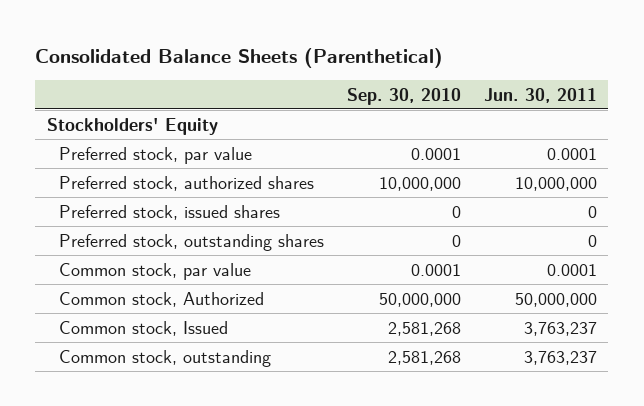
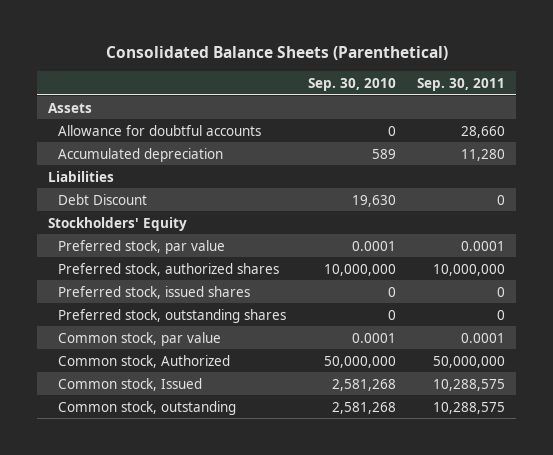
- | Sep. 30, 2010 | Jun. 30, 2011
+ | Sep. 30, 2010 | Sep. 30, 2011
+ Assets
+ Allowance for doubtful accounts | 0 | 28,660
+ Accumulated depreciation | 589 | 11,280
+ Liabilities
+ Debt Discount | 19,630 | 0

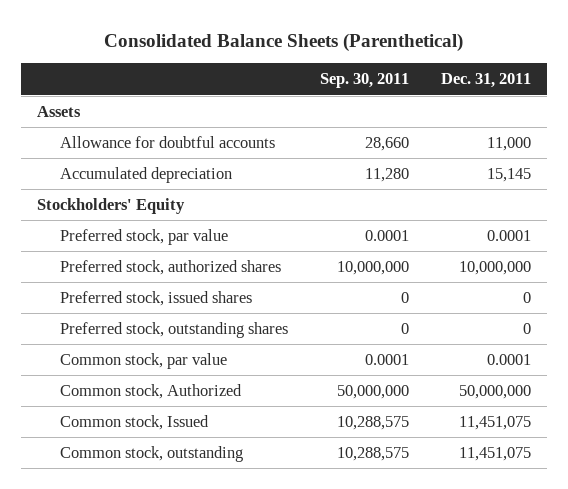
- | Sep. 30, 2010 | Sep. 30, 2011
+ | Sep. 30, 2011 | Dec. 31, 2011
- Liabilities
- Debt Discount | 19,630 | 0

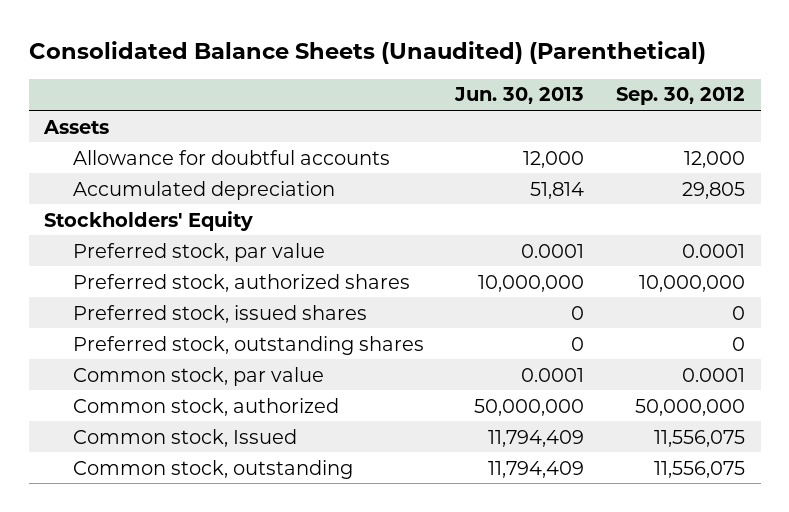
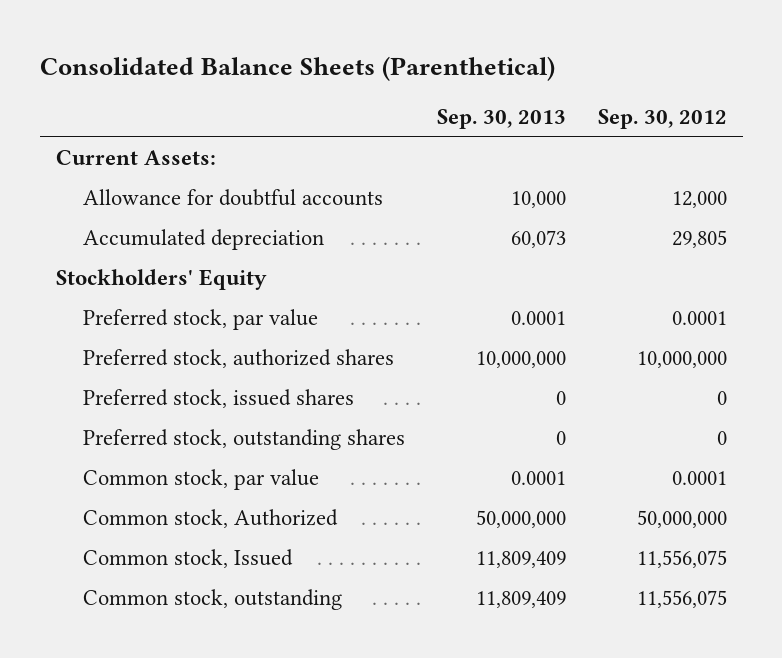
- Consolidated Balance Sheets (Unaudited) (Parenthetical)
+ Consolidated Balance Sheets (Parenthetical)
- | Jun. 30, 2013 | Sep. 30, 2012
+ | Sep. 30, 2013 | Sep. 30, 2012
- Assets
+ Current Assets:
- Common stock, authorized | 50,000,000 | 50,000,000
+ Common stock, Authorized | 50,000,000 | 50,000,000

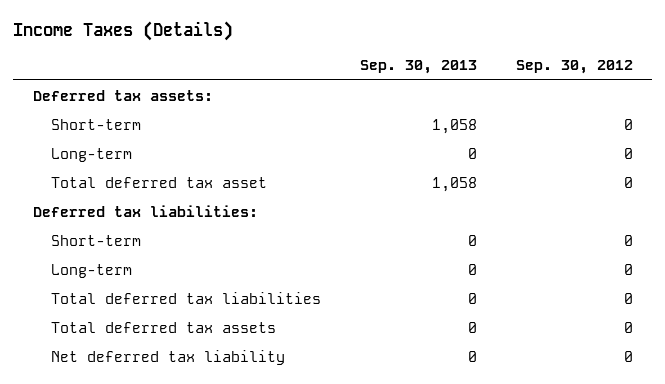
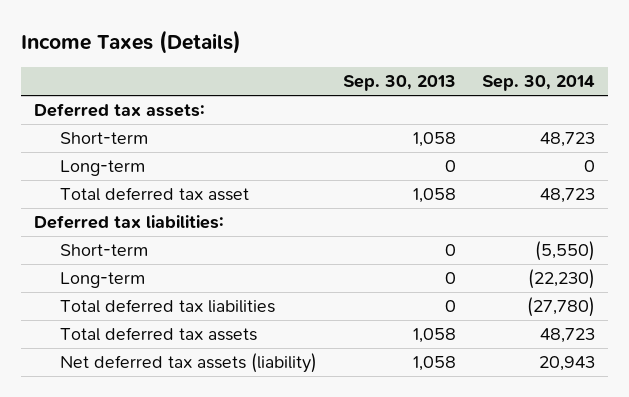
- | Sep. 30, 2013 | Sep. 30, 2012
+ | Sep. 30, 2013 | Sep. 30, 2014
- Total deferred tax assets | 0 | 0
- Net deferred tax liability | 0 | 0
+ Total deferred tax assets | 1,058 | 48,723
+ Net deferred tax assets (liability) | 1,058 | 20,943

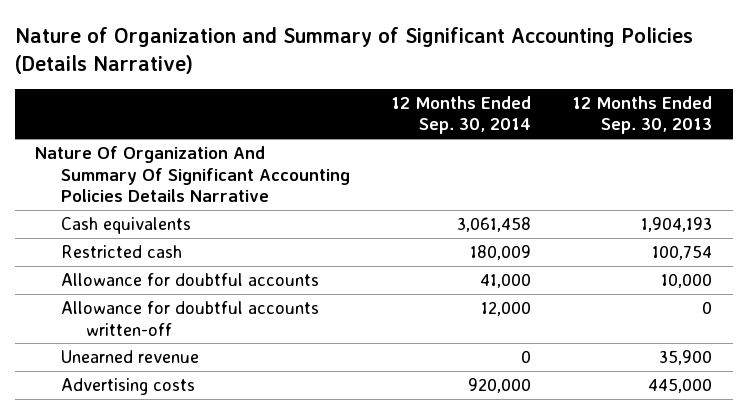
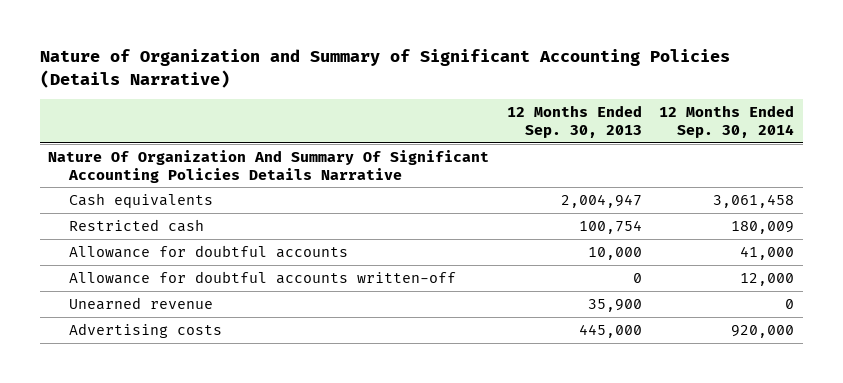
- | 12 Months Ended Sep. 30, 2014 | 12 Months Ended Sep. 30, 2013
+ | 12 Months Ended Sep. 30, 2013 | 12 Months Ended Sep. 30, 2014
- Cash equivalents | 3,061,458 | 1,904,193
+ Cash equivalents | 2,004,947 | 3,061,458

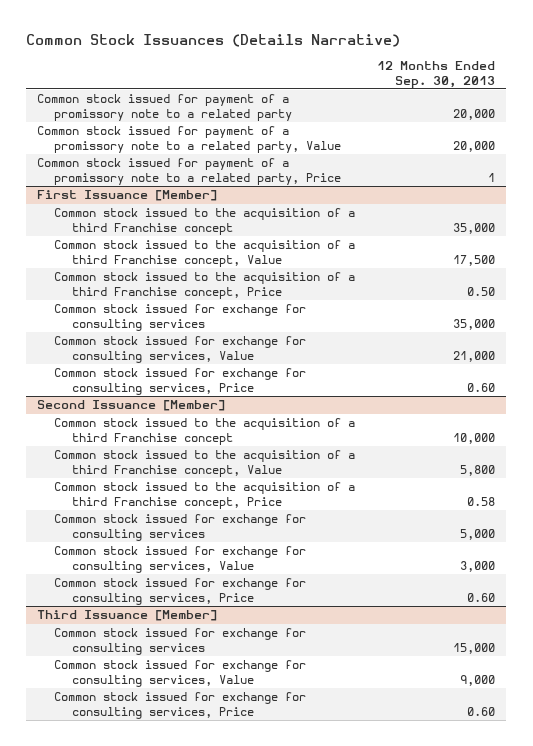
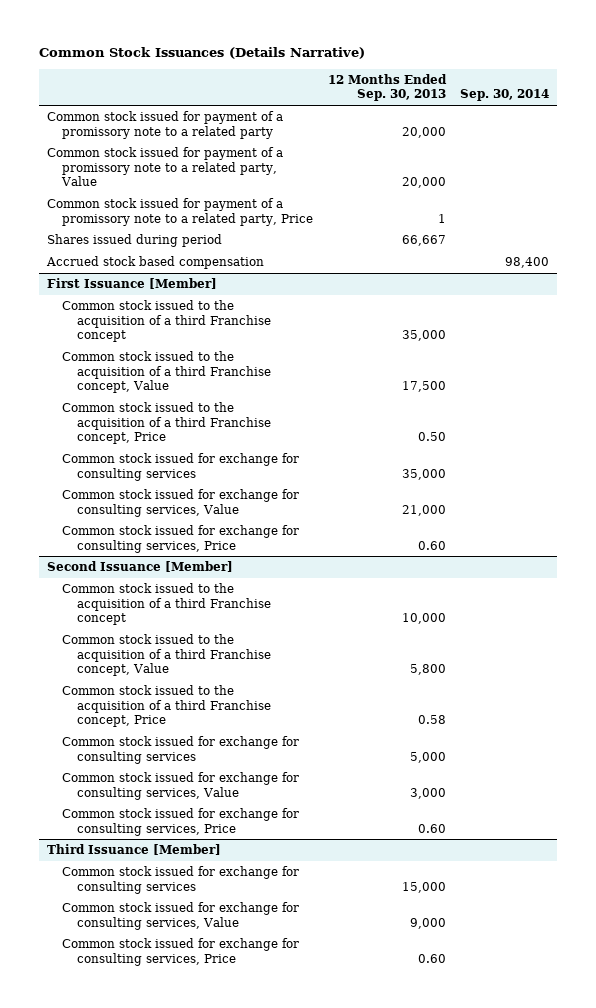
- | 12 Months Ended Sep. 30, 2013
+ | 12 Months Ended Sep. 30, 2013 | Sep. 30, 2014
+ Shares issued during period | 66,667 |
+ Accrued stock based compensation | | 98,400

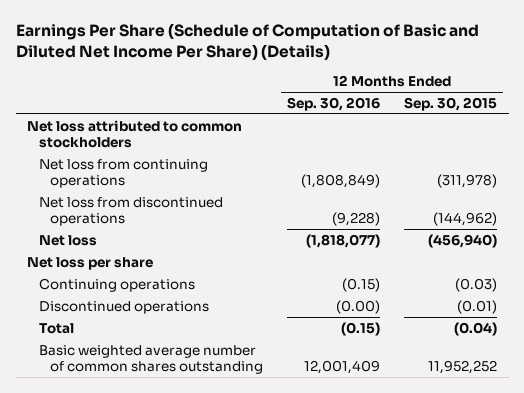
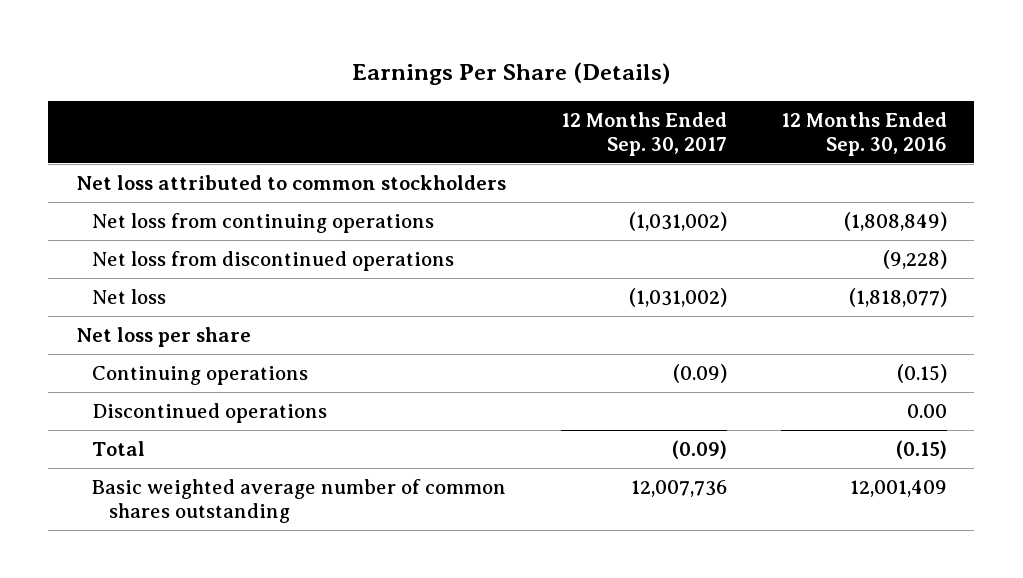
- Earnings Per Share (Schedule of Computation of Basic and Diluted Net Income Per Share) (Details)
+ Earnings Per Share (Details)
- | 12 Months Ended Sep. 30, 2016 | 12 Months Ended Sep. 30, 2015
+ | 12 Months Ended Sep. 30, 2017 | 12 Months Ended Sep. 30, 2016
- Discontinued operations | (0.00) | (0.01)
+ Discontinued operations | | 0.00

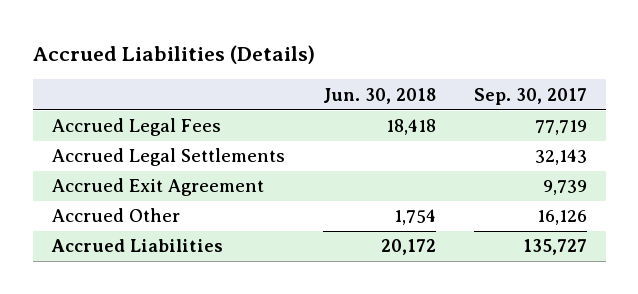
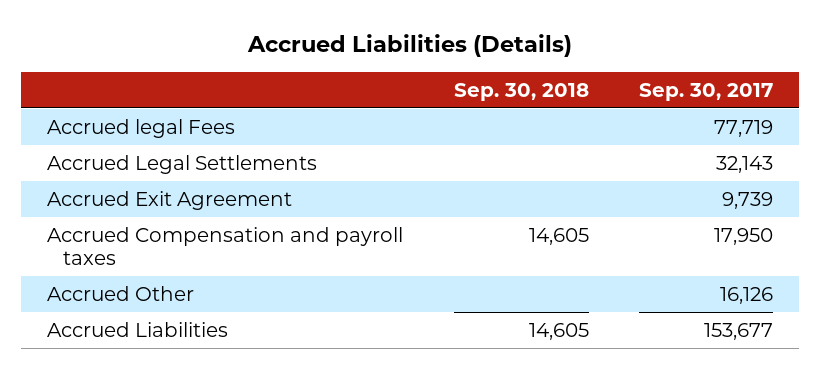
- | Jun. 30, 2018 | Sep. 30, 2017
+ | Sep. 30, 2018 | Sep. 30, 2017
- Accrued Legal Fees | 18,418 | 77,719
+ Accrued legal Fees | | 77,719
+ Accrued Compensation and payroll taxes | 14,605 | 17,950
- Accrued Liabilities | 20,172 | 135,727
+ Accrued Liabilities | 14,605 | 153,677

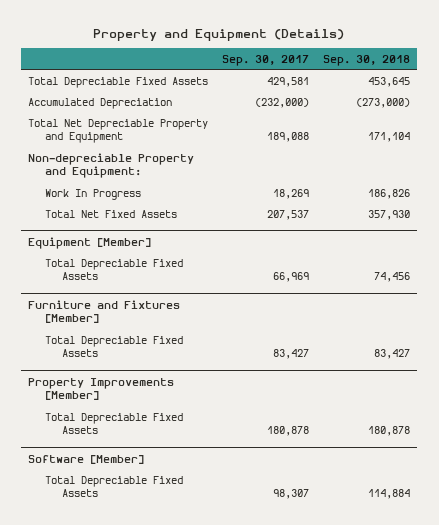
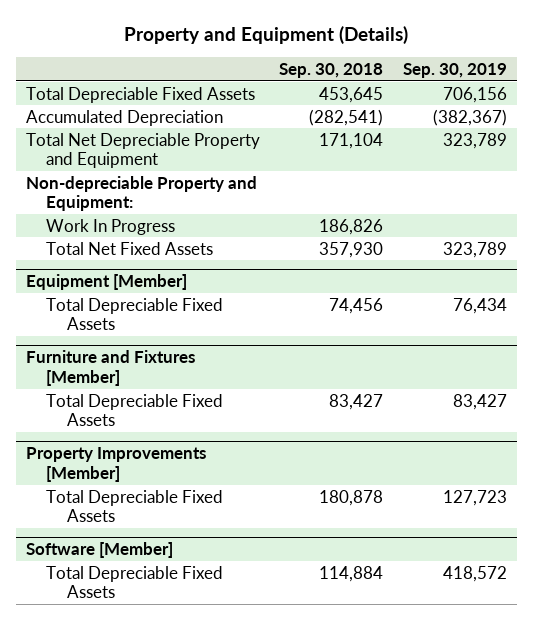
- | Sep. 30, 2017 | Sep. 30, 2018
+ | Sep. 30, 2018 | Sep. 30, 2019
- Accumulated Depreciation | (232,000) | (273,000)
+ Accumulated Depreciation | (282,541) | (382,367)

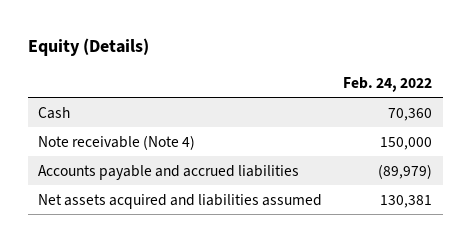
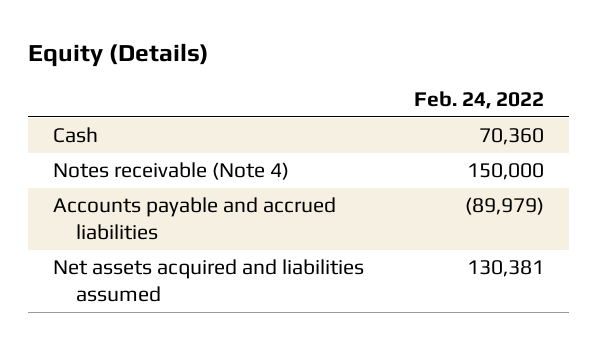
- Note receivable (Note 4) | 150,000
+ Notes receivable (Note 4) | 150,000

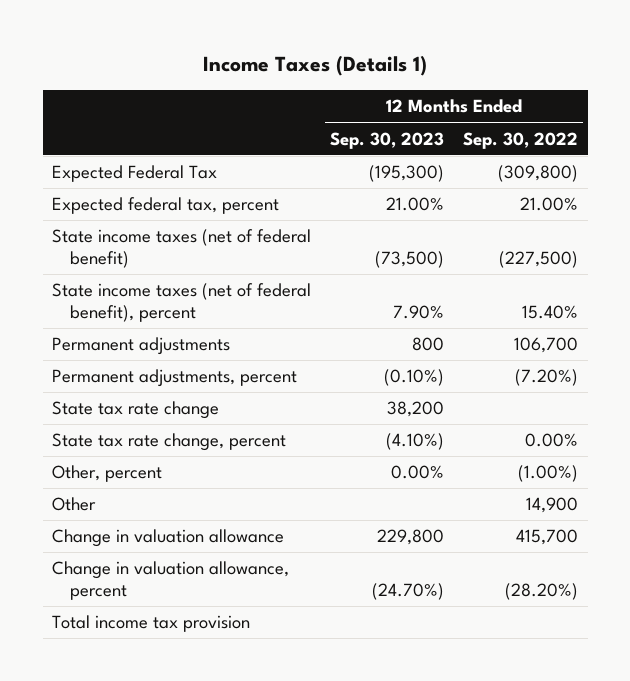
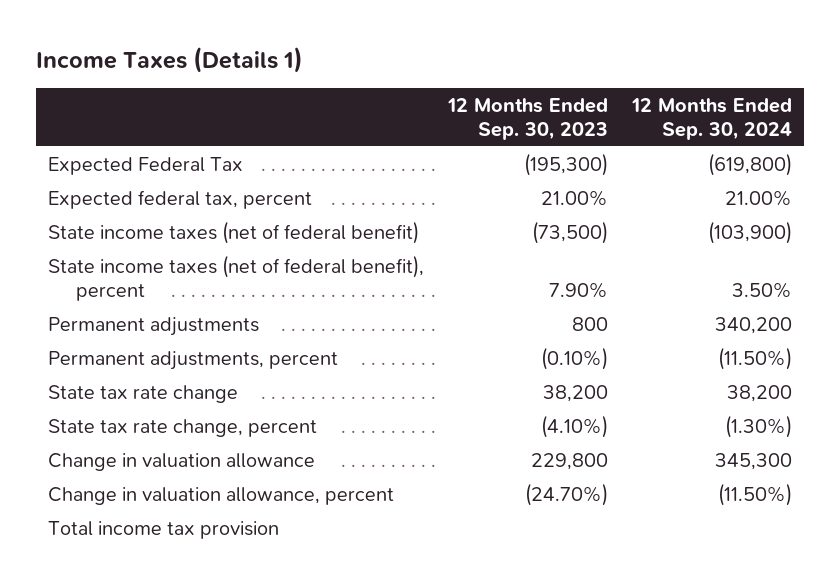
- | 12 Months Ended Sep. 30, 2023 | 12 Months Ended Sep. 30, 2022
+ | 12 Months Ended Sep. 30, 2023 | 12 Months Ended Sep. 30, 2024
- Other, percent | 0.00% | (1.00%)
- Other | | 14,900

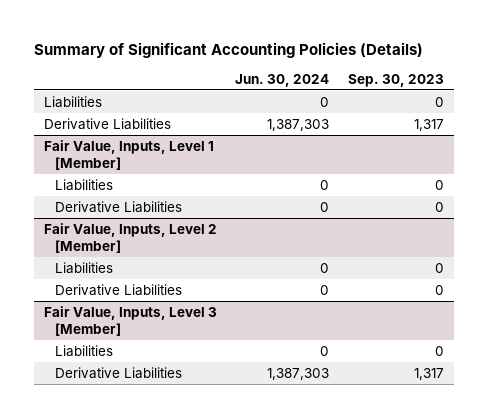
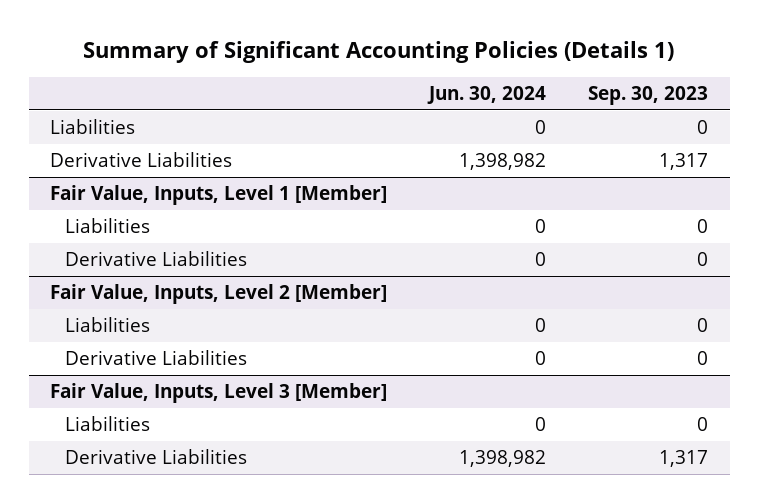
- Summary of Significant Accounting Policies (Details)
+ Summary of Significant Accounting Policies (Details 1)
- Derivative Liabilities | 1,387,303 | 1,317
+ Derivative Liabilities | 1,398,982 | 1,317
@ Fair Value, Inputs, Level 3 [Member]
- Derivative Liabilities | 1,387,303 | 1,317
+ Derivative Liabilities | 1,398,982 | 1,317

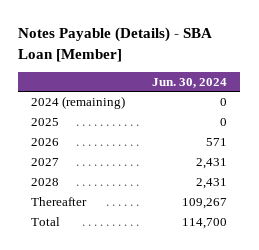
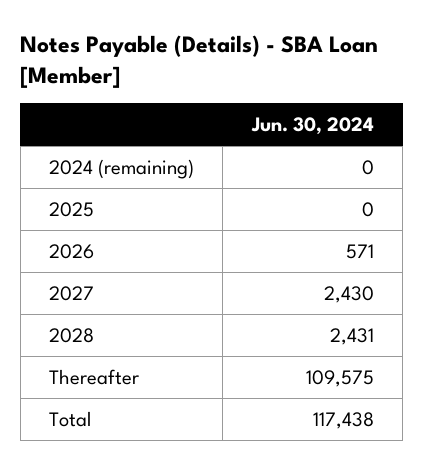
- 2027 | 2,431
+ 2027 | 2,430
- Thereafter | 109,267
- Total | 114,700
+ Thereafter | 109,575
+ Total | 117,438

